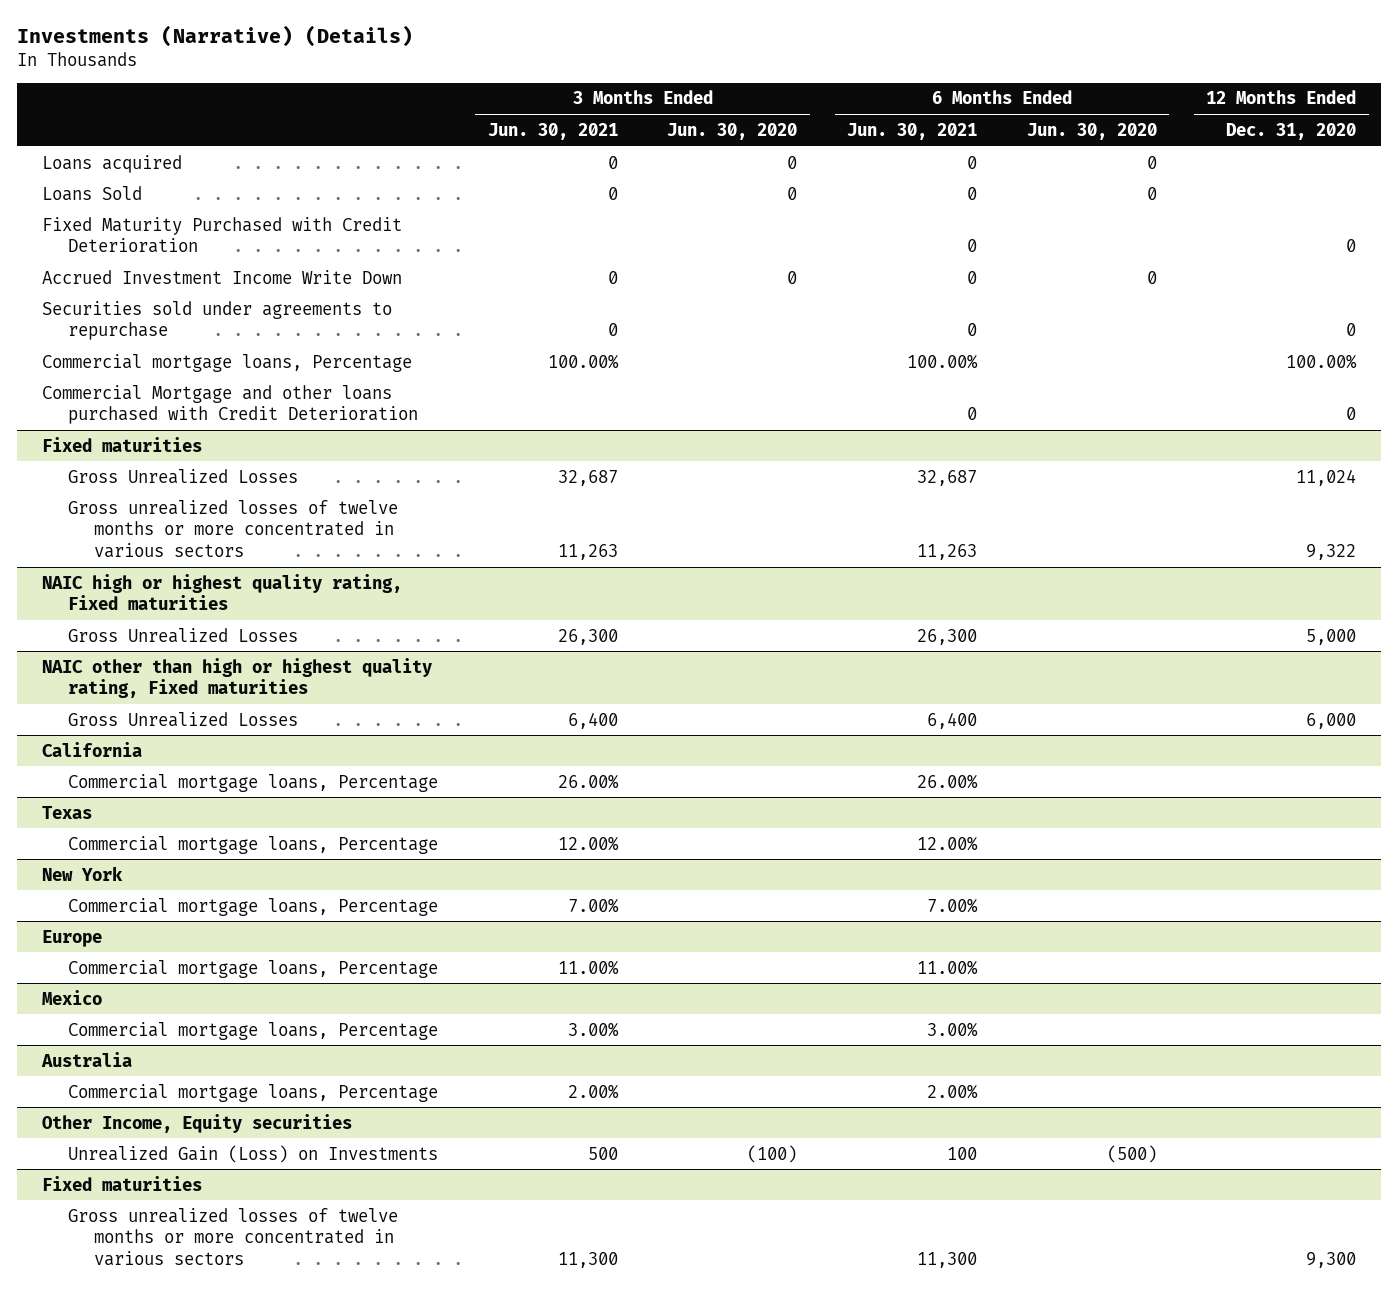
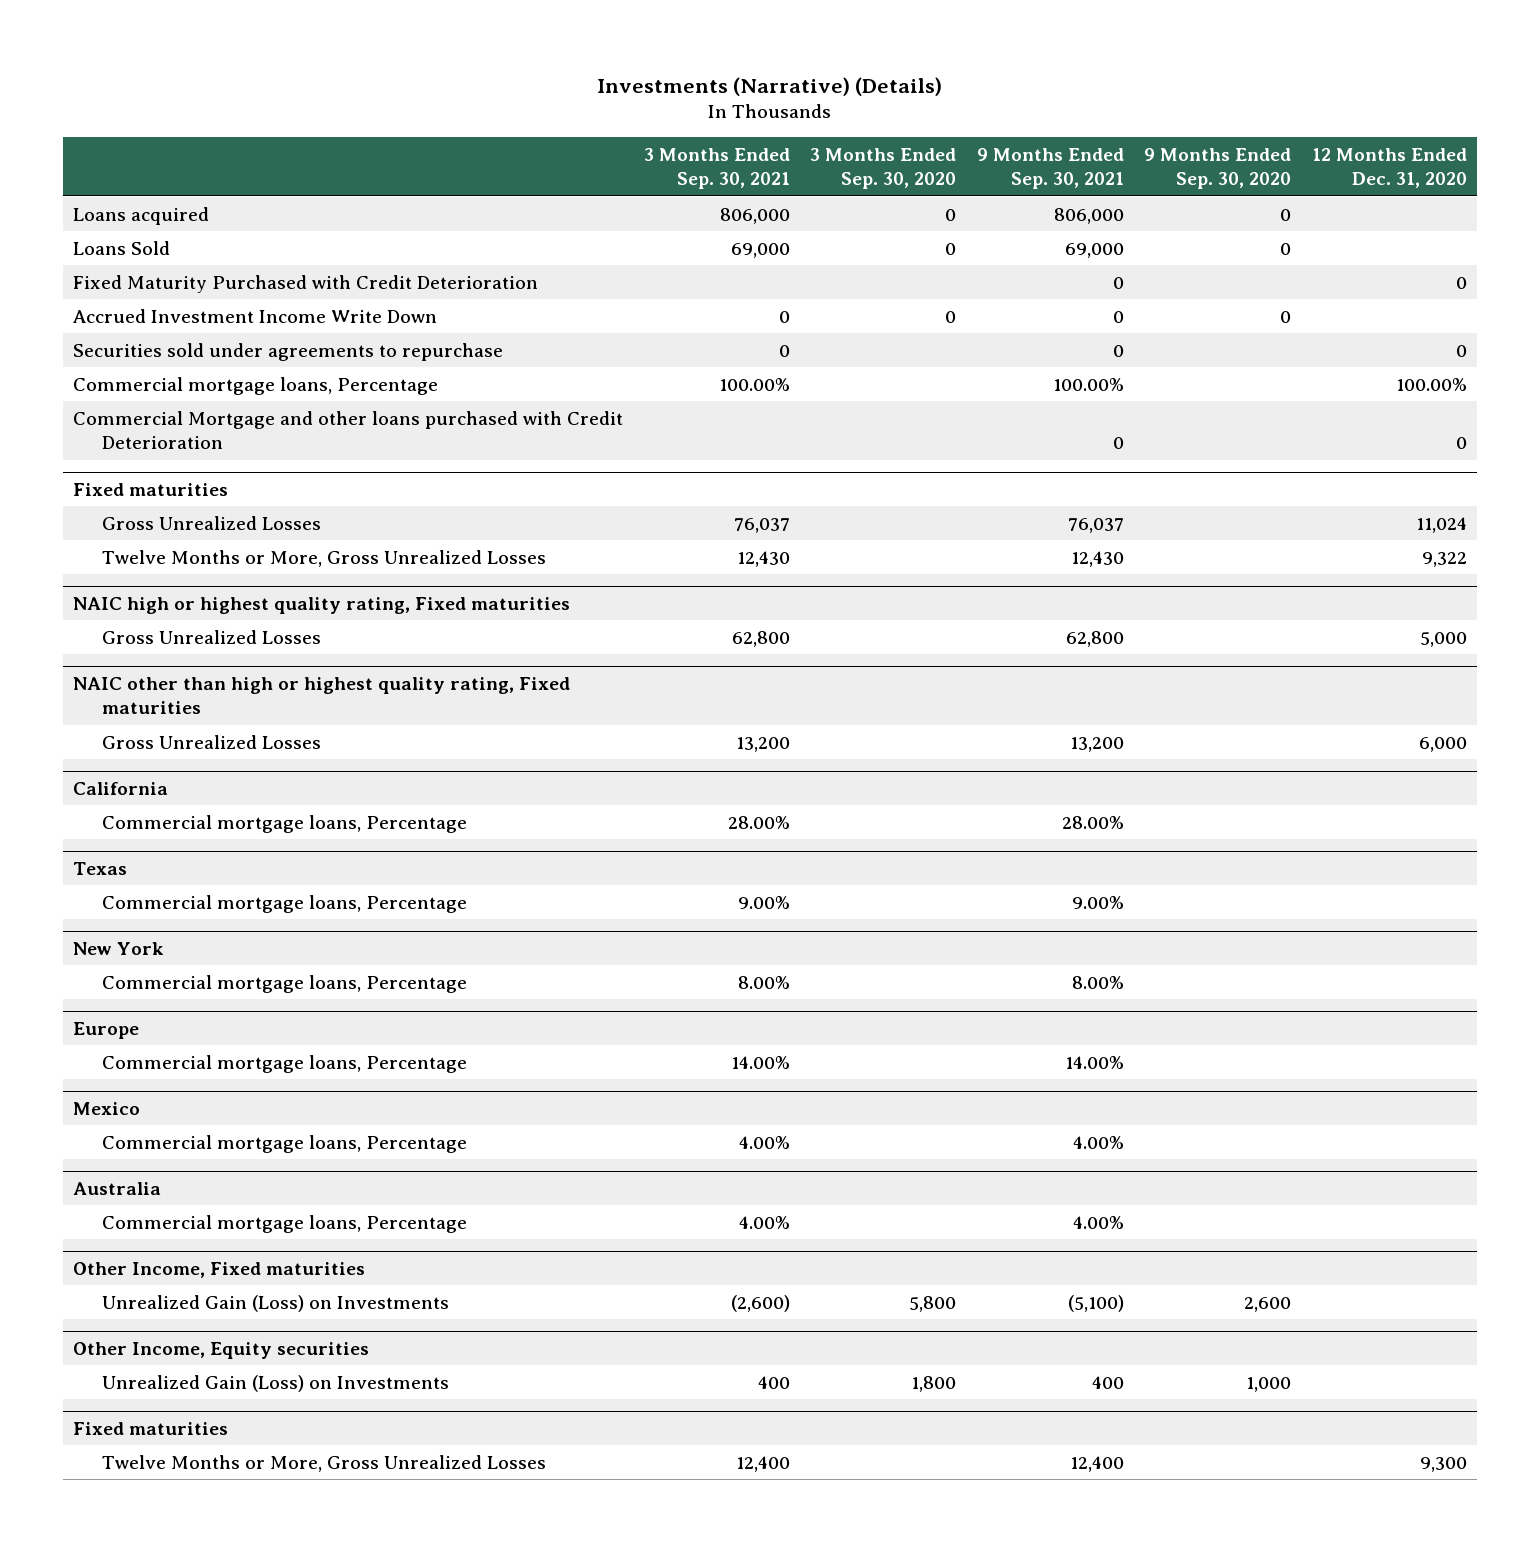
- | 3 Months Ended Jun. 30, 2021 | 3 Months Ended Jun. 30, 2020 | 6 Months Ended Jun. 30, 2021 | 6 Months Ended Jun. 30, 2020 | 12 Months Ended Dec. 31, 2020
+ | 3 Months Ended Sep. 30, 2021 | 3 Months Ended Sep. 30, 2020 | 9 Months Ended Sep. 30, 2021 | 9 Months Ended Sep. 30, 2020 | 12 Months Ended Dec. 31, 2020
@ Fixed maturities
- Gross unrealized losses of twelve months or more concentrated in various sectors | 11,263 | | 11,263 | | 9,322
+ Twelve Months or More, Gross Unrealized Losses | 12,430 | | 12,430 | | 9,322
+ Other Income, Fixed maturities
+ Unrealized Gain (Loss) on Investments | (2,600) | 5,800 | (5,100) | 2,600 |
@ Fixed maturities
- Gross unrealized losses of twelve months or more concentrated in various sectors | 11,300 | | 11,300 | | 9,300
+ Twelve Months or More, Gross Unrealized Losses | 12,400 | | 12,400 | | 9,300

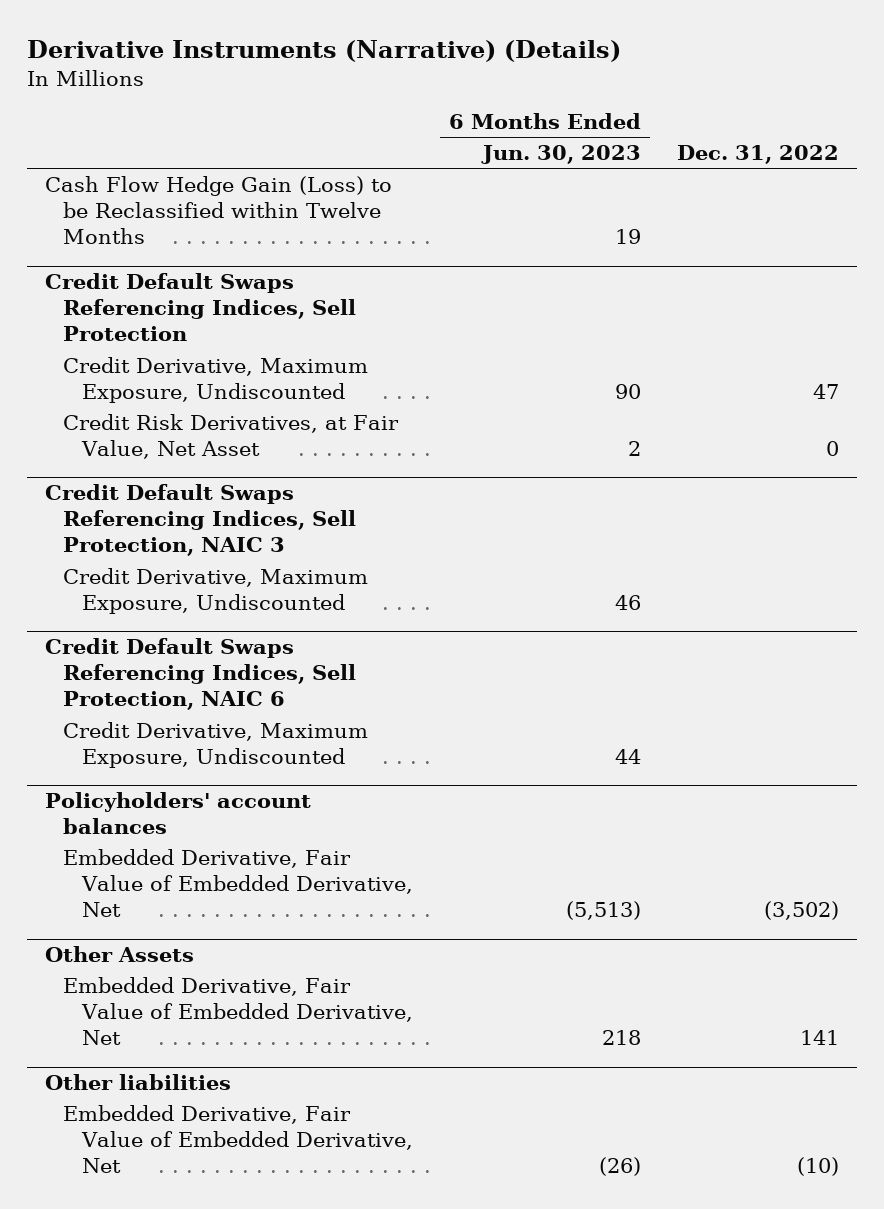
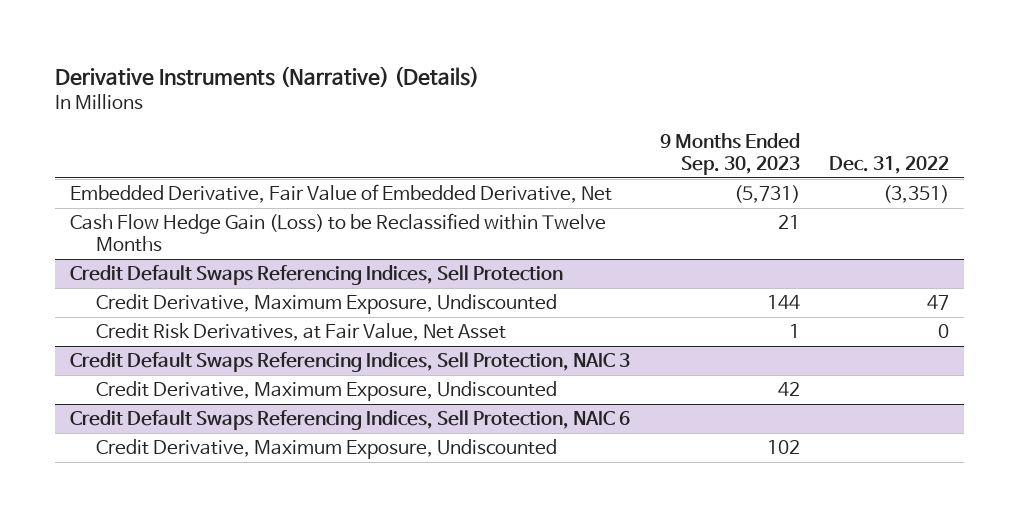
- | 6 Months Ended Jun. 30, 2023 | Dec. 31, 2022
+ | 9 Months Ended Sep. 30, 2023 | Dec. 31, 2022
+ Embedded Derivative, Fair Value of Embedded Derivative, Net | (5,731) | (3,351)
- Policyholders' account balances
- Embedded Derivative, Fair Value of Embedded Derivative, Net | (5,513) | (3,502)
- Other Assets
- Embedded Derivative, Fair Value of Embedded Derivative, Net | 218 | 141
- Other liabilities
- Embedded Derivative, Fair Value of Embedded Derivative, Net | (26) | (10)

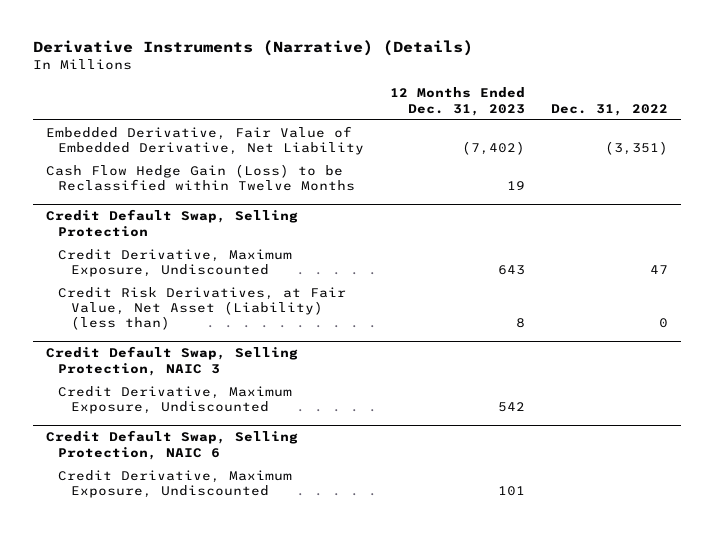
- | 9 Months Ended Sep. 30, 2023 | Dec. 31, 2022
+ | 12 Months Ended Dec. 31, 2023 | Dec. 31, 2022
- Embedded Derivative, Fair Value of Embedded Derivative, Net | (5,731) | (3,351)
+ Embedded Derivative, Fair Value of Embedded Derivative, Net Liability | (7,402) | (3,351)
- Credit Default Swaps Referencing Indices, Sell Protection
+ Credit Default Swap, Selling Protection
- Credit Risk Derivatives, at Fair Value, Net Asset | 1 | 0
- Credit Default Swaps Referencing Indices, Sell Protection, NAIC 3
+ Credit Risk Derivatives, at Fair Value, Net Asset (Liability) (less than) | 8 | 0
+ Credit Default Swap, Selling Protection, NAIC 3
- Credit Default Swaps Referencing Indices, Sell Protection, NAIC 6
+ Credit Default Swap, Selling Protection, NAIC 6

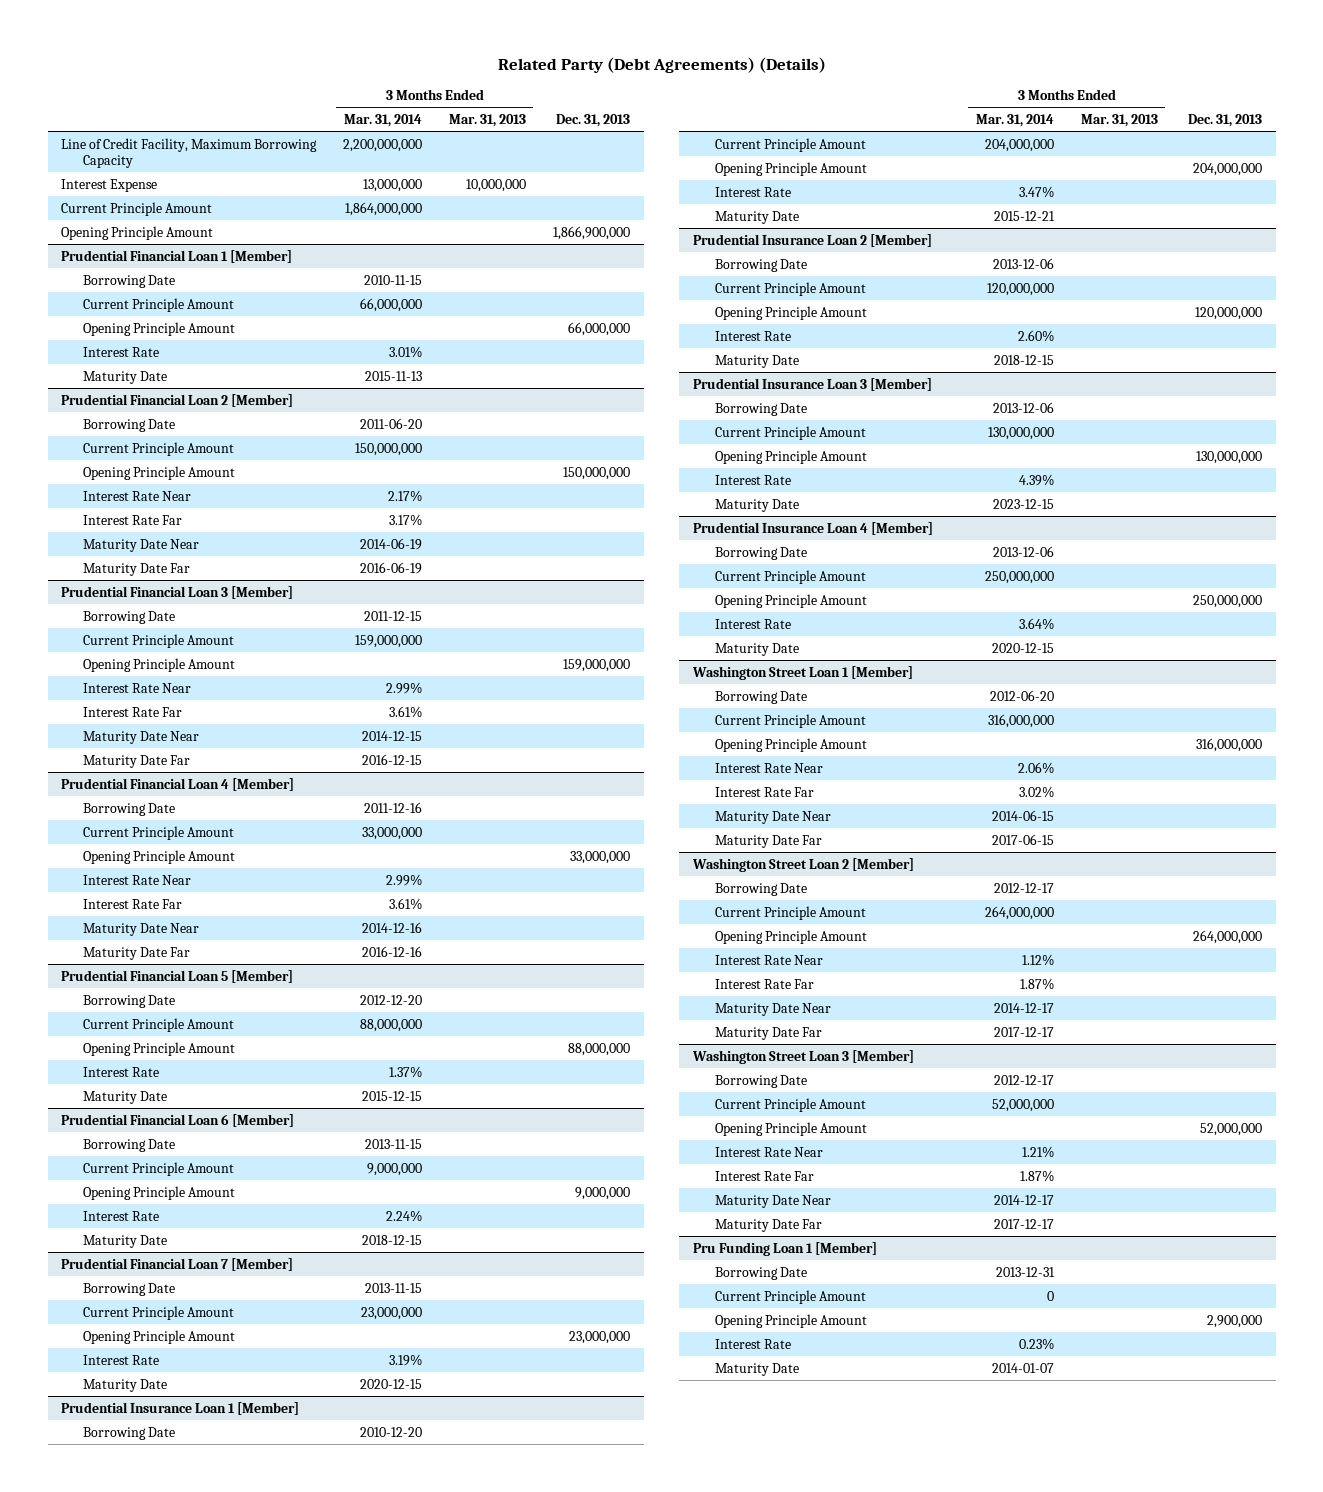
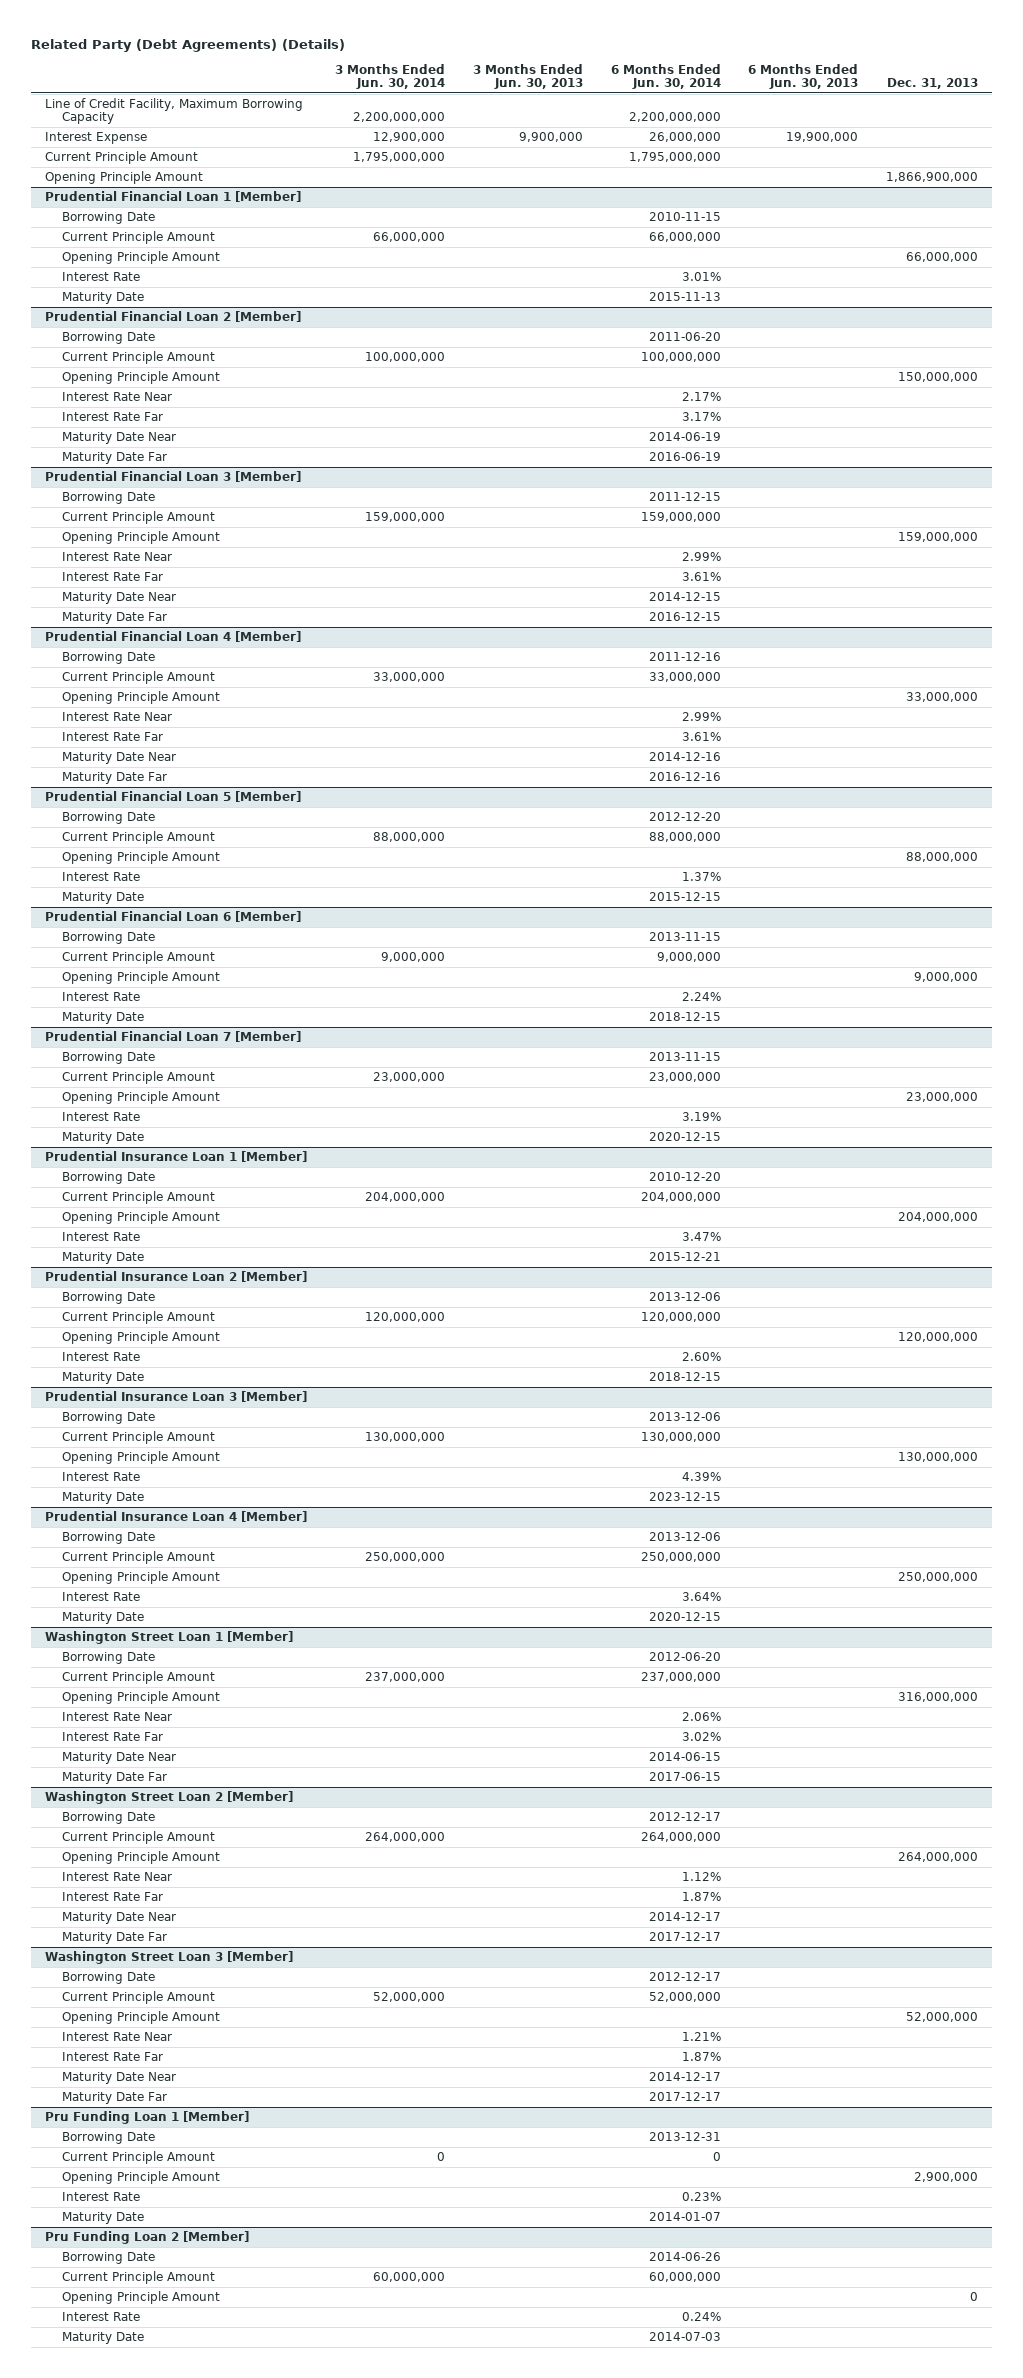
- | 3 Months Ended Mar. 31, 2014 | 3 Months Ended Mar. 31, 2013 | Dec. 31, 2013
+ | 3 Months Ended Jun. 30, 2014 | 3 Months Ended Jun. 30, 2013 | 6 Months Ended Jun. 30, 2014 | 6 Months Ended Jun. 30, 2013 | Dec. 31, 2013
+ Pru Funding Loan 2 [Member]
+ Borrowing Date | | | 2014-06-26 | |
+ Current Principle Amount | 60,000,000 | | 60,000,000 | |
+ Opening Principle Amount | | | | | 0
+ Interest Rate | | | 0.24% | |
+ Maturity Date | | | 2014-07-03 | |

